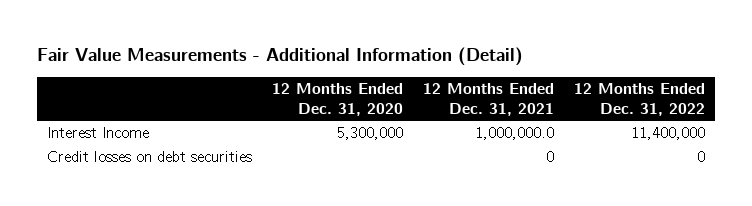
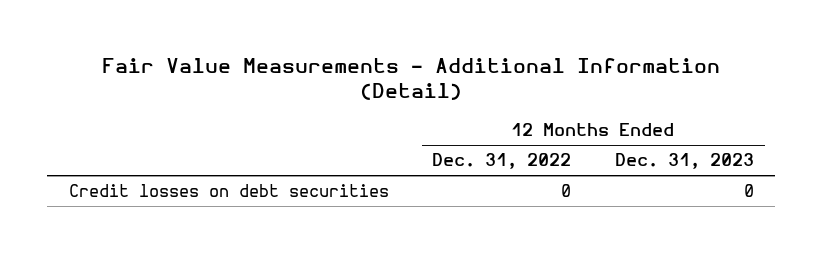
- | 12 Months Ended Dec. 31, 2020 | 12 Months Ended Dec. 31, 2021 | 12 Months Ended Dec. 31, 2022
+ | 12 Months Ended Dec. 31, 2022 | 12 Months Ended Dec. 31, 2023
- Interest Income | 5,300,000 | 1,000,000.0 | 11,400,000

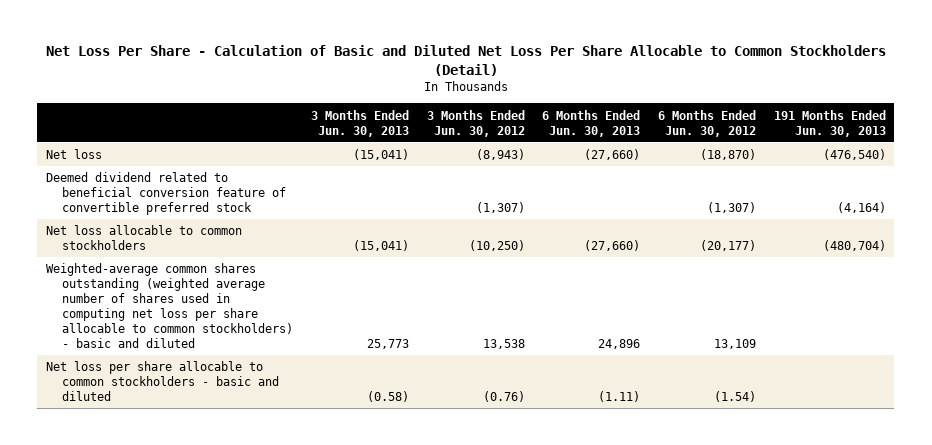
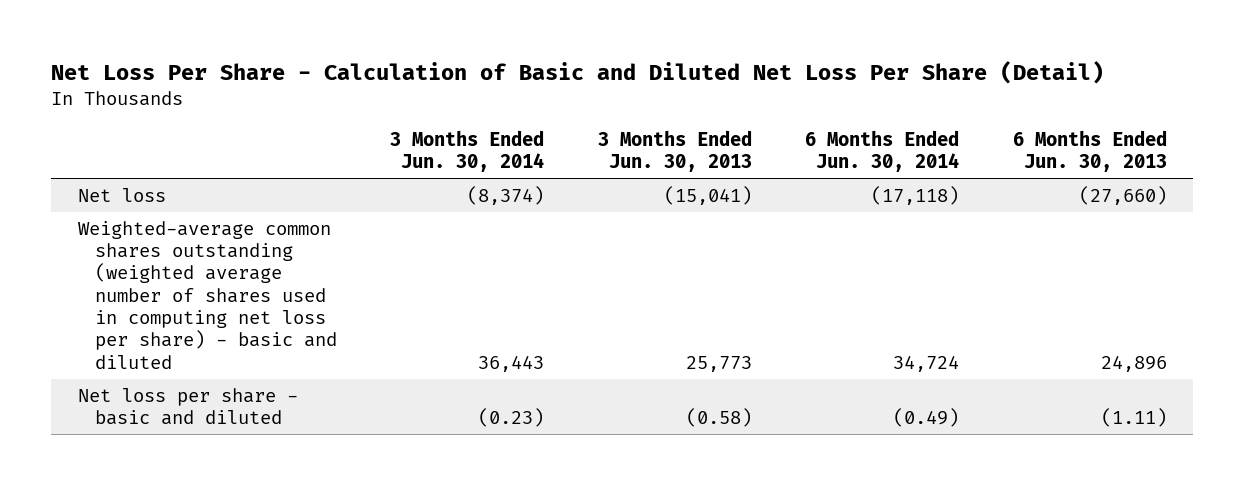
- Net Loss Per Share - Calculation of Basic and Diluted Net Loss Per Share Allocable to Common Stockholders (Detail)
+ Net Loss Per Share - Calculation of Basic and Diluted Net Loss Per Share (Detail)
- | 3 Months Ended Jun. 30, 2013 | 3 Months Ended Jun. 30, 2012 | 6 Months Ended Jun. 30, 2013 | 6 Months Ended Jun. 30, 2012 | 191 Months Ended Jun. 30, 2013
+ | 3 Months Ended Jun. 30, 2014 | 3 Months Ended Jun. 30, 2013 | 6 Months Ended Jun. 30, 2014 | 6 Months Ended Jun. 30, 2013
- Deemed dividend related to beneficial conversion feature of convertible preferred stock | | (1,307) | | (1,307) | (4,164)
- Net loss allocable to common stockholders | (15,041) | (10,250) | (27,660) | (20,177) | (480,704)
- Weighted-average common shares outstanding (weighted average number of shares used in computing net loss per share allocable to common stockholders) - basic and diluted | 25,773 | 13,538 | 24,896 | 13,109 |
- Net loss per share allocable to common stockholders - basic and diluted | (0.58) | (0.76) | (1.11) | (1.54) |
+ Weighted-average common shares outstanding (weighted average number of shares used in computing net loss per share) - basic and diluted | 36,443 | 25,773 | 34,724 | 24,896
+ Net loss per share - basic and diluted | (0.23) | (0.58) | (0.49) | (1.11)

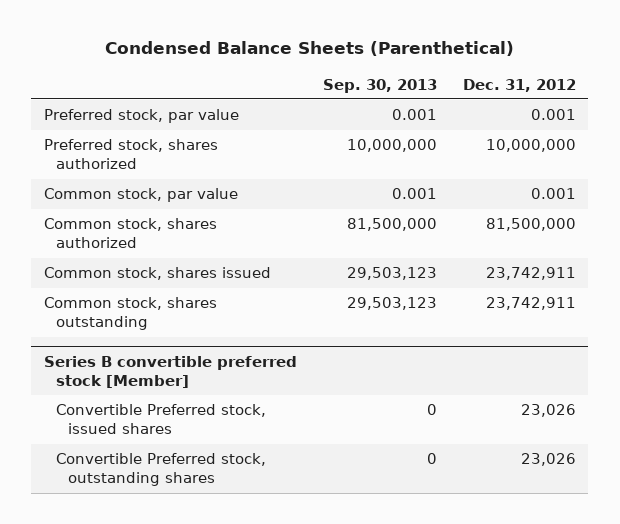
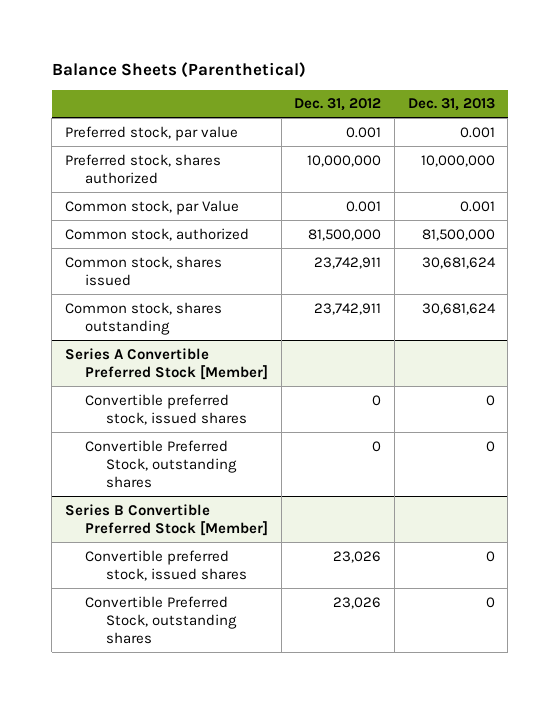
- Condensed Balance Sheets (Parenthetical)
+ Balance Sheets (Parenthetical)
- | Sep. 30, 2013 | Dec. 31, 2012
+ | Dec. 31, 2012 | Dec. 31, 2013
- Common stock, par value | 0.001 | 0.001
- Common stock, shares authorized | 81,500,000 | 81,500,000
+ Common stock, par Value | 0.001 | 0.001
+ Common stock, authorized | 81,500,000 | 81,500,000
- Series B convertible preferred stock [Member]
- Convertible Preferred stock, issued shares | 0 | 23,026
- Convertible Preferred stock, outstanding shares | 0 | 23,026
+ Series A Convertible Preferred Stock [Member]
+ Convertible preferred stock, issued shares | 0 | 0
+ Convertible Preferred Stock, outstanding shares | 0 | 0
+ Series B Convertible Preferred Stock [Member]
+ Convertible preferred stock, issued shares | 23,026 | 0
+ Convertible Preferred Stock, outstanding shares | 23,026 | 0

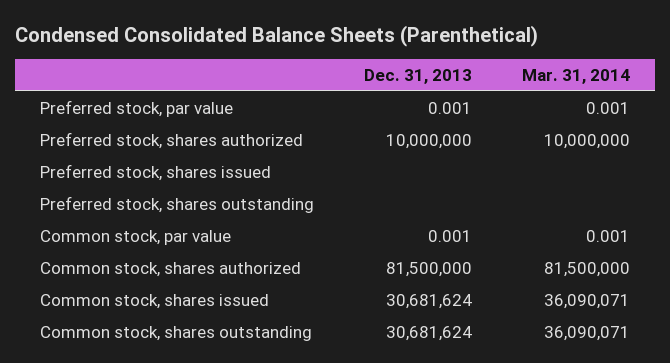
- Balance Sheets (Parenthetical)
+ Condensed Consolidated Balance Sheets (Parenthetical)
- | Dec. 31, 2012 | Dec. 31, 2013
+ | Dec. 31, 2013 | Mar. 31, 2014
- Common stock, par Value | 0.001 | 0.001
- Common stock, authorized | 81,500,000 | 81,500,000
+ Preferred stock, shares issued
+ Preferred stock, shares outstanding
+ Common stock, par value | 0.001 | 0.001
+ Common stock, shares authorized | 81,500,000 | 81,500,000
- Series A Convertible Preferred Stock [Member]
- Convertible preferred stock, issued shares | 0 | 0
- Convertible Preferred Stock, outstanding shares | 0 | 0
- Series B Convertible Preferred Stock [Member]
- Convertible preferred stock, issued shares | 23,026 | 0
- Convertible Preferred Stock, outstanding shares | 23,026 | 0

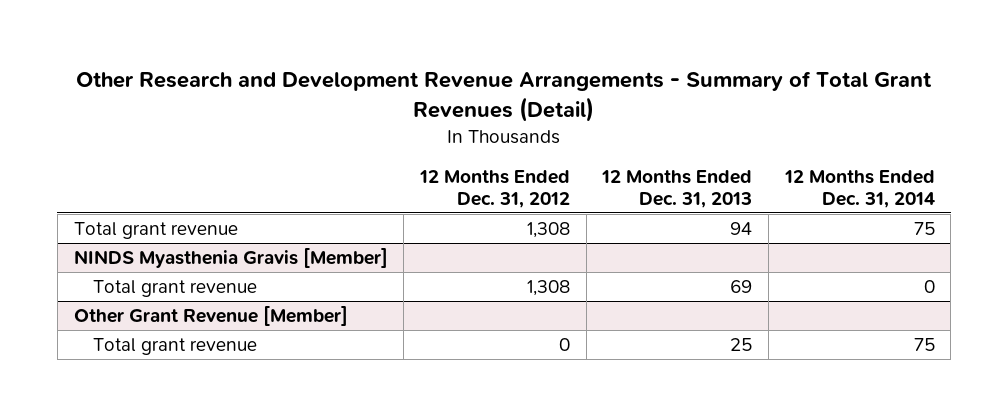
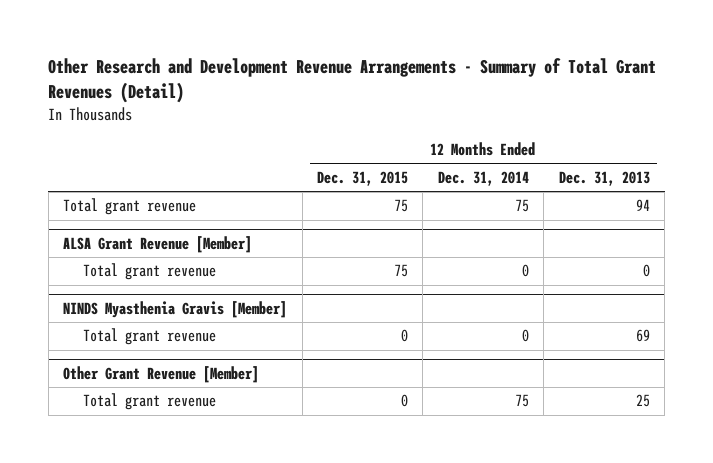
- | 12 Months Ended Dec. 31, 2012 | 12 Months Ended Dec. 31, 2013 | 12 Months Ended Dec. 31, 2014
+ | 12 Months Ended Dec. 31, 2015 | 12 Months Ended Dec. 31, 2014 | 12 Months Ended Dec. 31, 2013
+ ALSA Grant Revenue [Member]
+ Total grant revenue | 75 | 0 | 0

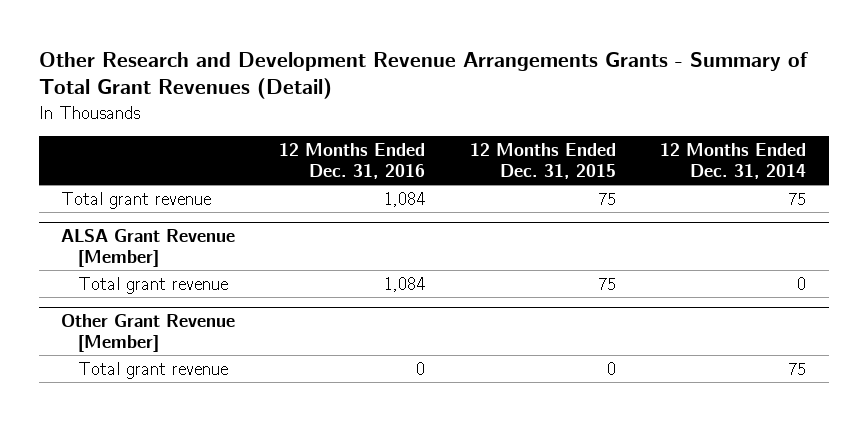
- Other Research and Development Revenue Arrangements - Summary of Total Grant Revenues (Detail)
+ Other Research and Development Revenue Arrangements Grants - Summary of Total Grant Revenues (Detail)
- | 12 Months Ended Dec. 31, 2015 | 12 Months Ended Dec. 31, 2014 | 12 Months Ended Dec. 31, 2013
+ | 12 Months Ended Dec. 31, 2016 | 12 Months Ended Dec. 31, 2015 | 12 Months Ended Dec. 31, 2014
- NINDS Myasthenia Gravis [Member]
- Total grant revenue | 0 | 0 | 69

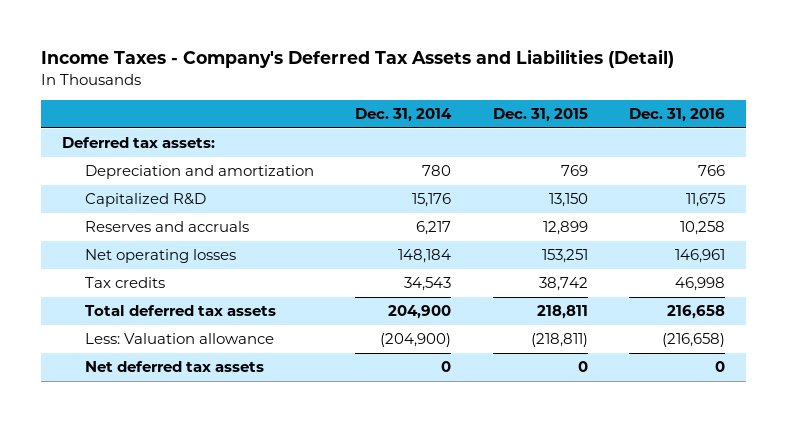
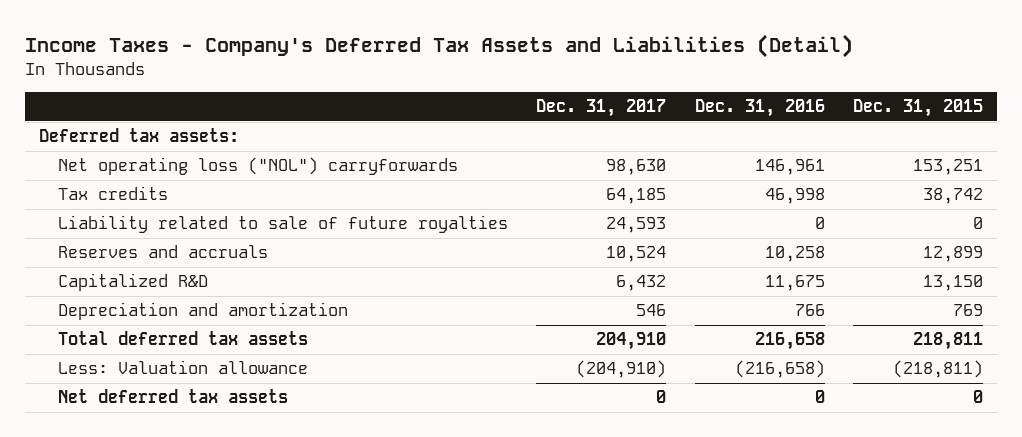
- | Dec. 31, 2014 | Dec. 31, 2015 | Dec. 31, 2016
+ | Dec. 31, 2017 | Dec. 31, 2016 | Dec. 31, 2015
- Net operating losses | 148,184 | 153,251 | 146,961
+ Net operating loss ("NOL") carryforwards | 98,630 | 146,961 | 153,251
+ Liability related to sale of future royalties | 24,593 | 0 | 0
moved down: Reserves and accruals | 10,524 | 10,258 | 12,899
moved down: Capitalized R&D | 6,432 | 11,675 | 13,150
moved down: Depreciation and amortization | 546 | 766 | 769

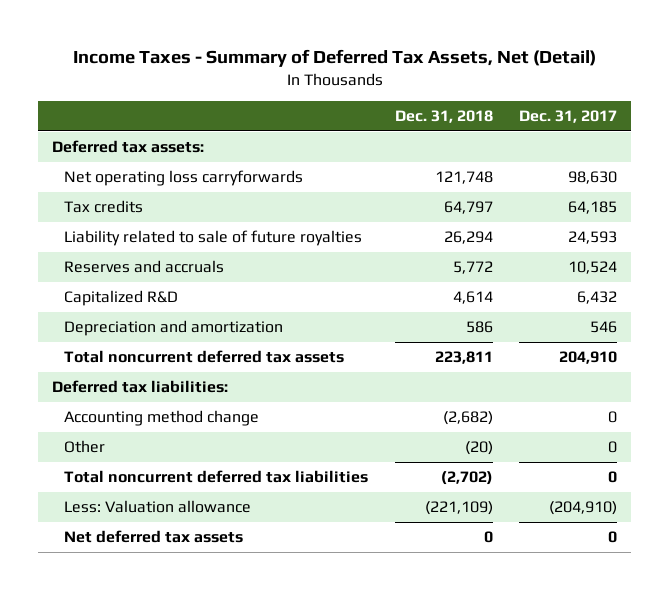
- Income Taxes - Company's Deferred Tax Assets and Liabilities (Detail)
+ Income Taxes - Summary of Deferred Tax Assets, Net (Detail)
- | Dec. 31, 2017 | Dec. 31, 2016 | Dec. 31, 2015
+ | Dec. 31, 2018 | Dec. 31, 2017
- Net operating loss ("NOL") carryforwards | 98,630 | 146,961 | 153,251
+ Net operating loss carryforwards | 121,748 | 98,630
- Total deferred tax assets | 204,910 | 216,658 | 218,811
+ Total noncurrent deferred tax assets | 223,811 | 204,910
+ Deferred tax liabilities:
+ Accounting method change | (2,682) | 0
+ Other | (20) | 0
+ Total noncurrent deferred tax liabilities | (2,702) | 0

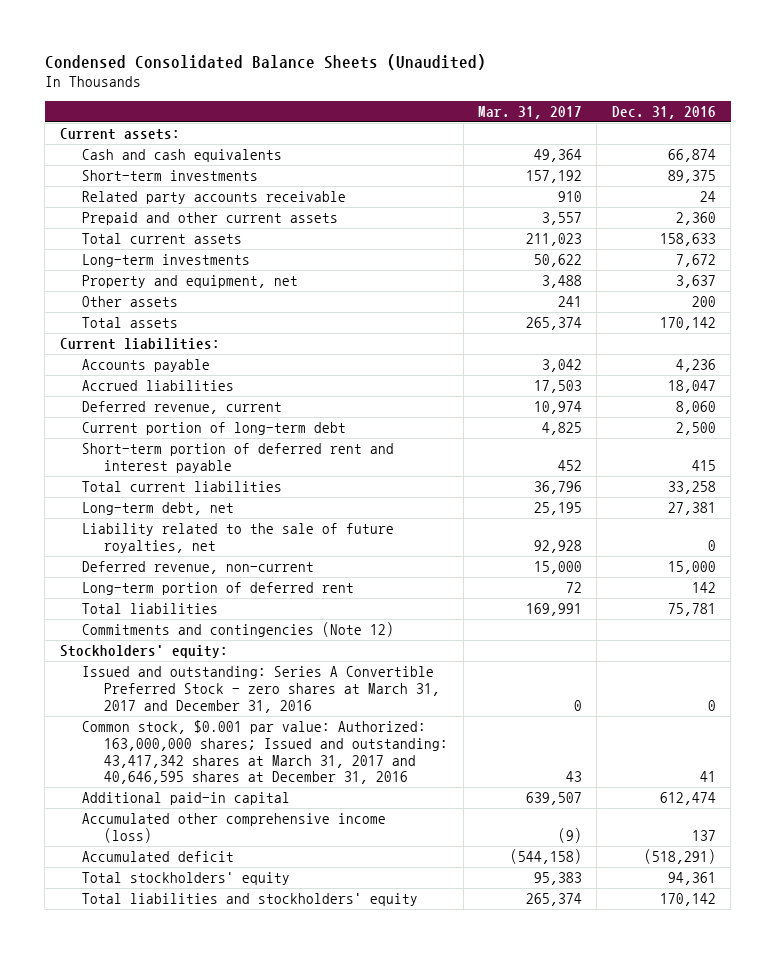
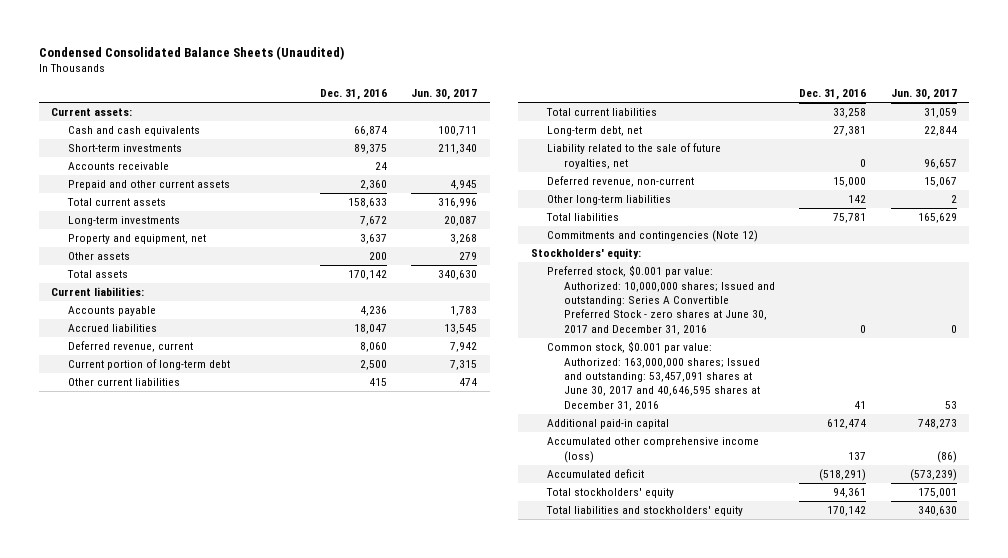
- | Mar. 31, 2017 | Dec. 31, 2016
+ | Dec. 31, 2016 | Jun. 30, 2017
- Related party accounts receivable | 910 | 24
+ Accounts receivable | 24 |
- Short-term portion of deferred rent and interest payable | 452 | 415
+ Other current liabilities | 415 | 474
- Long-term portion of deferred rent | 72 | 142
+ Other long-term liabilities | 142 | 2
- Issued and outstanding: Series A Convertible Preferred Stock - zero shares at March 31, 2017 and December 31, 2016 | 0 | 0
- Common stock, $0.001 par value: Authorized: 163,000,000 shares; Issued and outstanding: 43,417,342 shares at March 31, 2017 and 40,646,595 shares at December 31, 2016 | 43 | 41
+ Preferred stock, $0.001 par value: Authorized: 10,000,000 shares; Issued and outstanding: Series A Convertible Preferred Stock - zero shares at June 30, 2017 and December 31, 2016 | 0 | 0
+ Common stock, $0.001 par value: Authorized: 163,000,000 shares; Issued and outstanding: 53,457,091 shares at June 30, 2017 and 40,646,595 shares at December 31, 2016 | 41 | 53

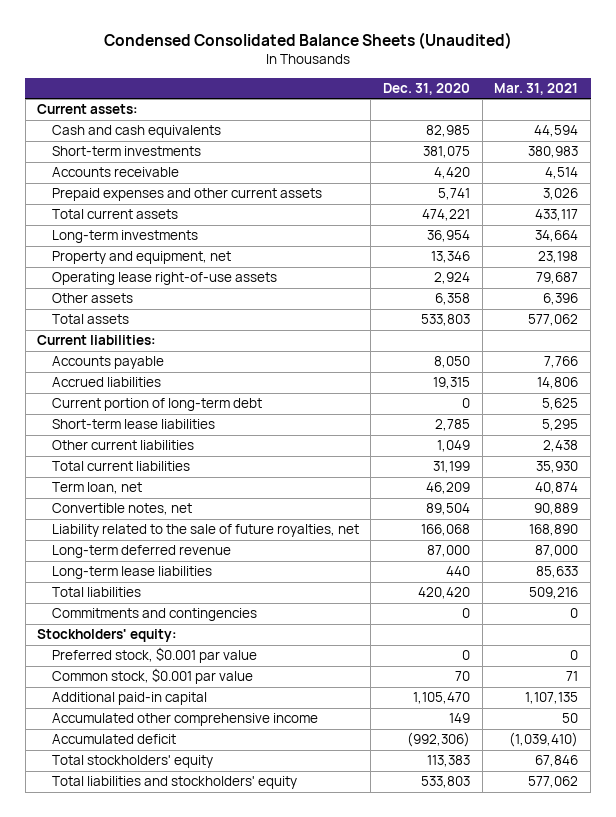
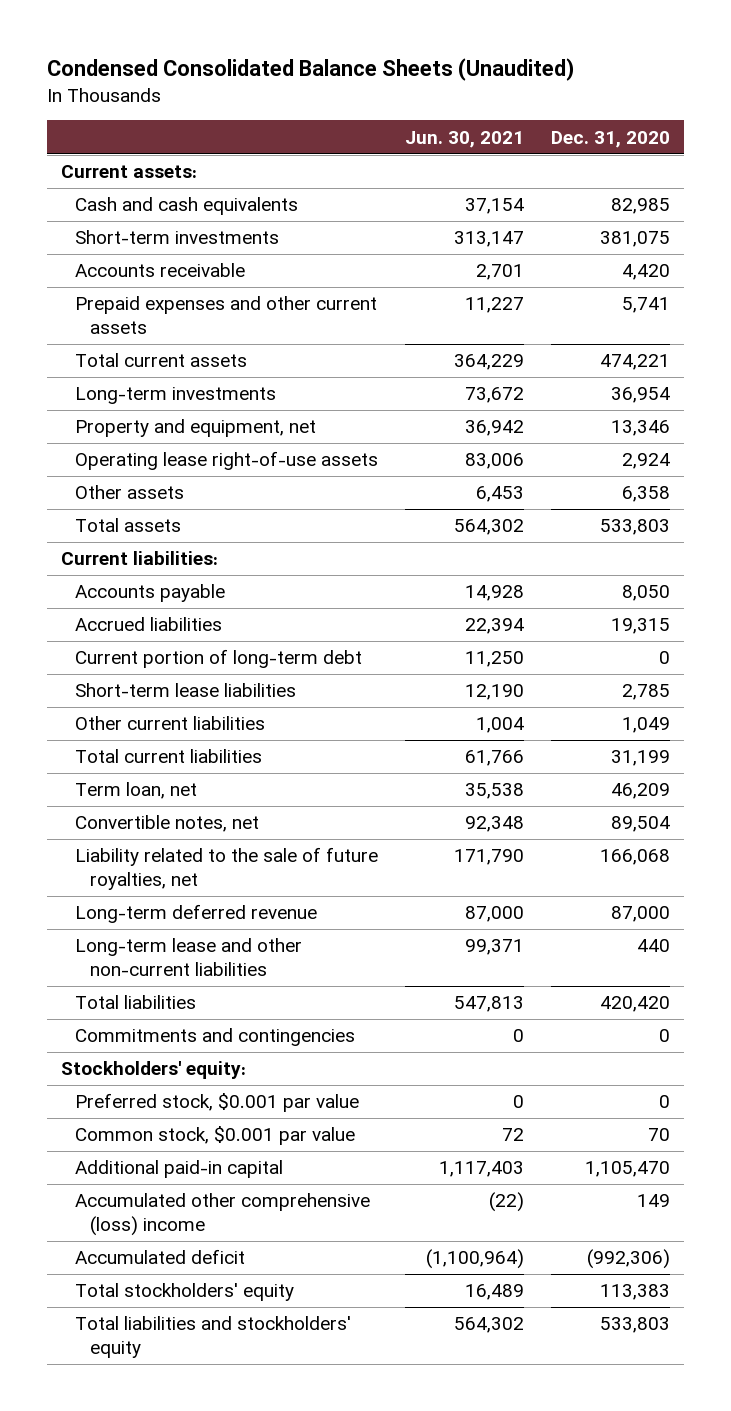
- | Dec. 31, 2020 | Mar. 31, 2021
+ | Jun. 30, 2021 | Dec. 31, 2020
- Long-term lease liabilities | 440 | 85,633
+ Long-term lease and other non-current liabilities | 99,371 | 440
- Accumulated other comprehensive income | 149 | 50
+ Accumulated other comprehensive (loss) income | (22) | 149

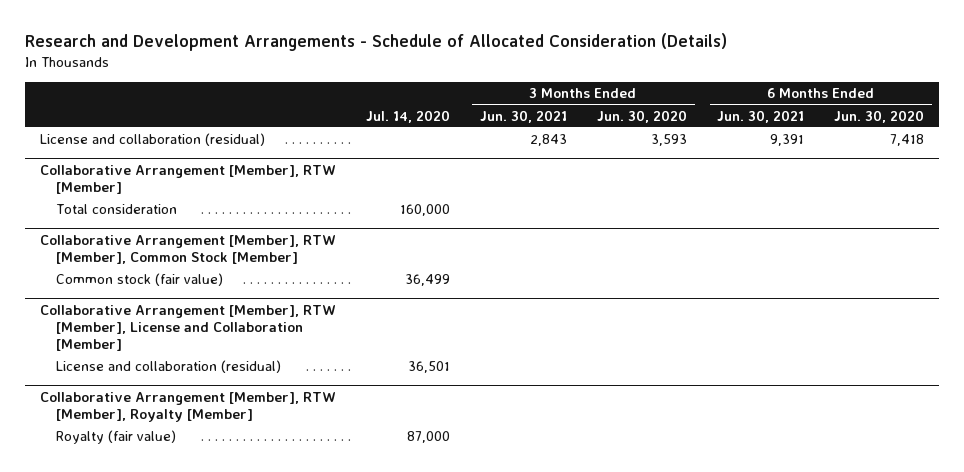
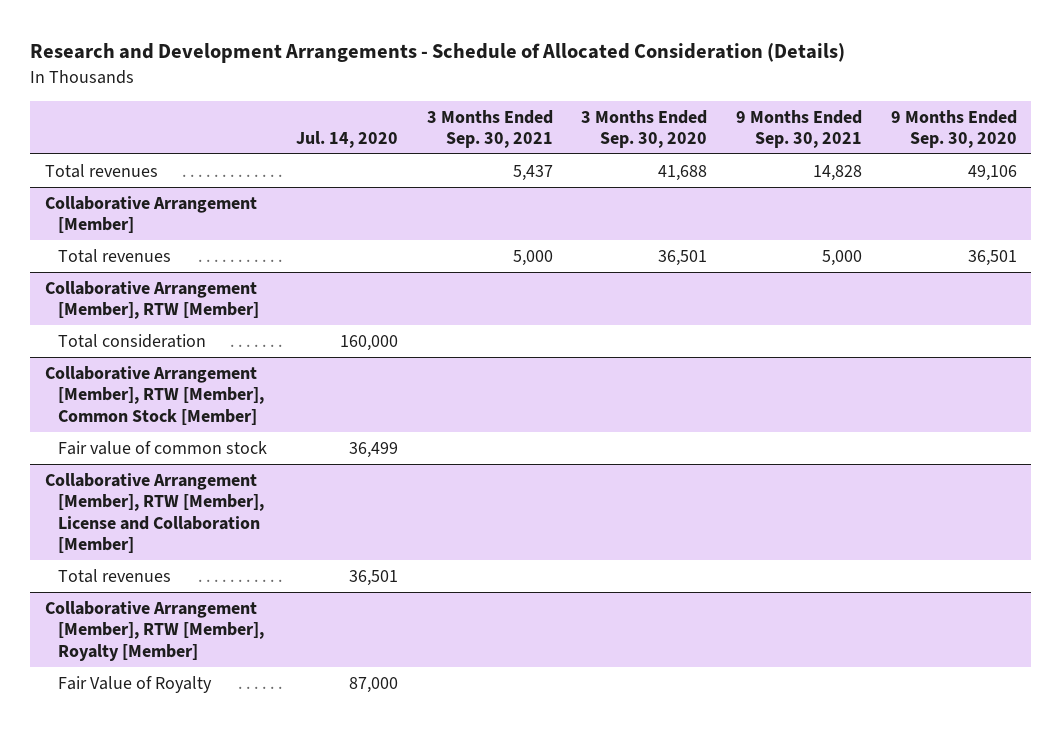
- | Jul. 14, 2020 | 3 Months Ended Jun. 30, 2021 | 3 Months Ended Jun. 30, 2020 | 6 Months Ended Jun. 30, 2021 | 6 Months Ended Jun. 30, 2020
+ | Jul. 14, 2020 | 3 Months Ended Sep. 30, 2021 | 3 Months Ended Sep. 30, 2020 | 9 Months Ended Sep. 30, 2021 | 9 Months Ended Sep. 30, 2020
- License and collaboration (residual) | | 2,843 | 3,593 | 9,391 | 7,418
+ Total revenues | | 5,437 | 41,688 | 14,828 | 49,106
+ Collaborative Arrangement [Member]
+ Total revenues | | 5,000 | 36,501 | 5,000 | 36,501
@ Collaborative Arrangement [Member], RTW [Member], Common Stock [Member]
- Common stock (fair value) | 36,499 | | | |
+ Fair value of common stock | 36,499 | | | |
@ Collaborative Arrangement [Member], RTW [Member], License and Collaboration [Member]
- License and collaboration (residual) | 36,501 | | | |
+ Total revenues | 36,501 | | | |
@ Collaborative Arrangement [Member], RTW [Member], Royalty [Member]
- Royalty (fair value) | 87,000 | | | |
+ Fair Value of Royalty | 87,000 | | | |

